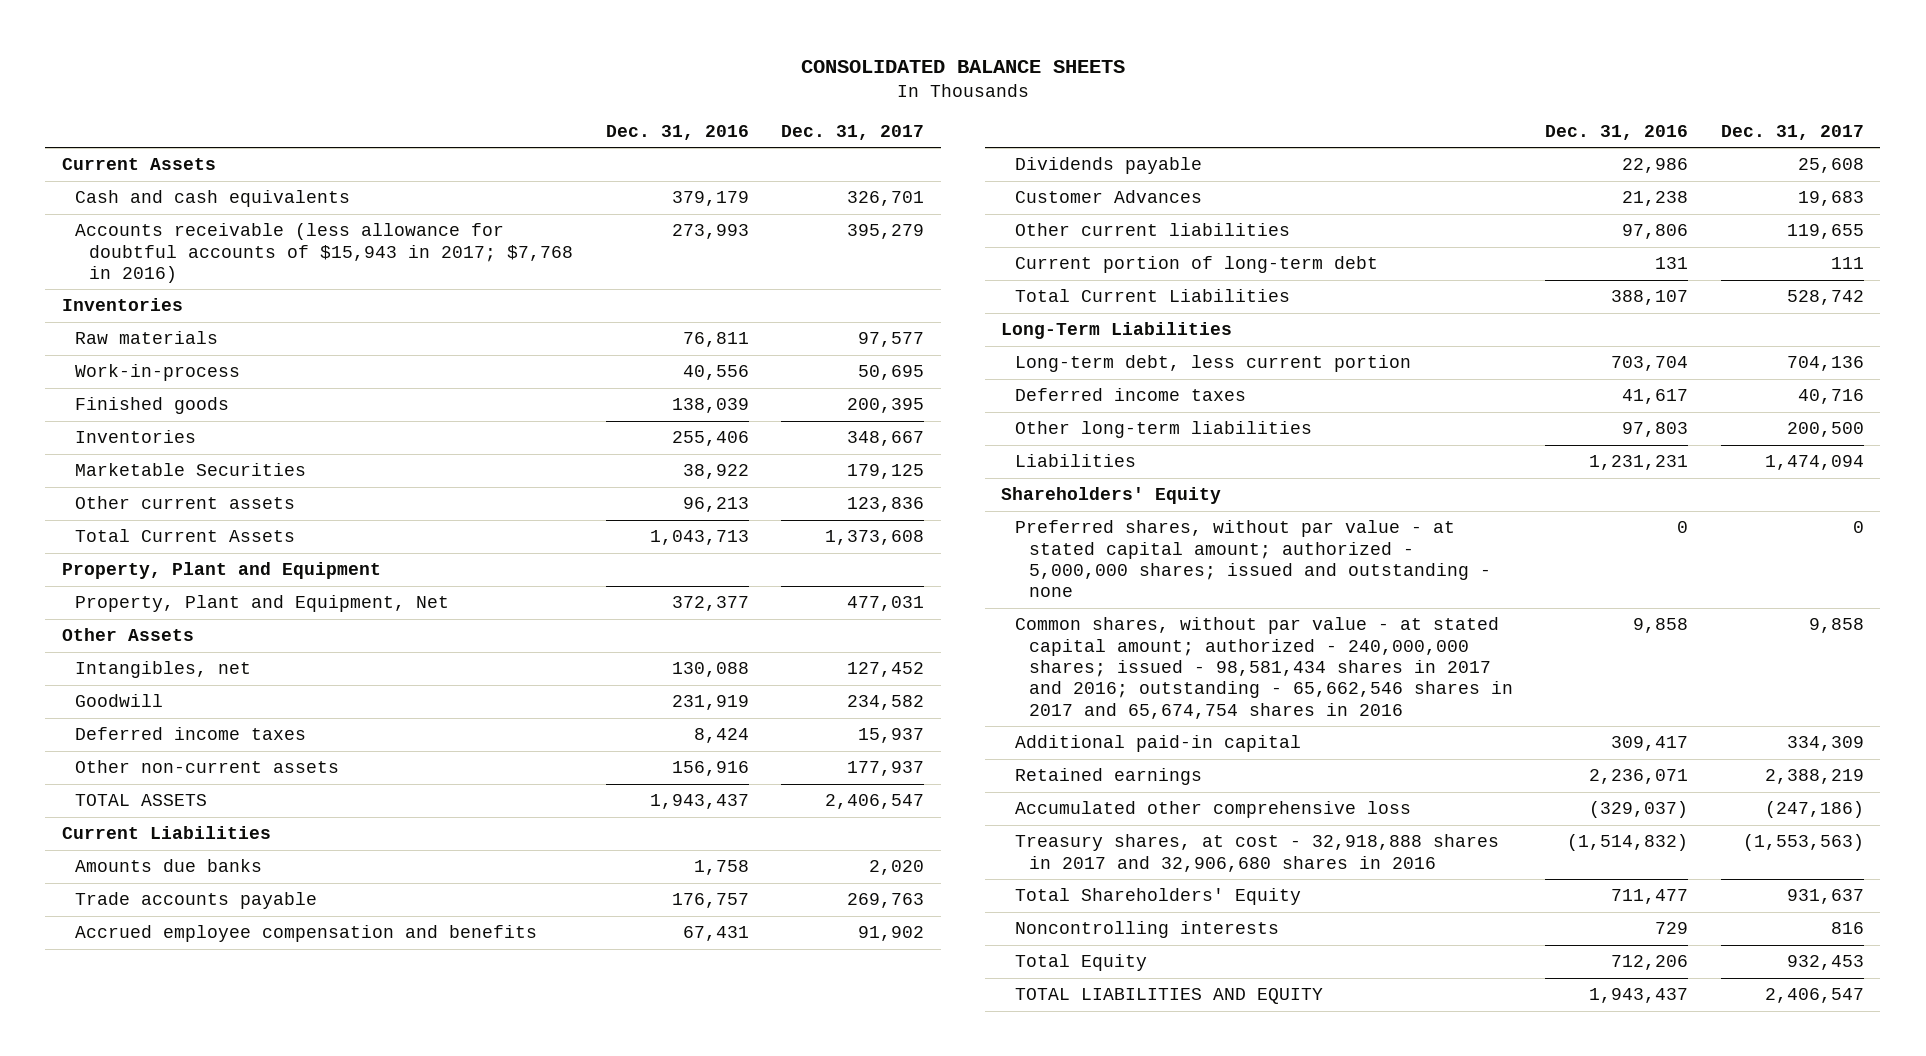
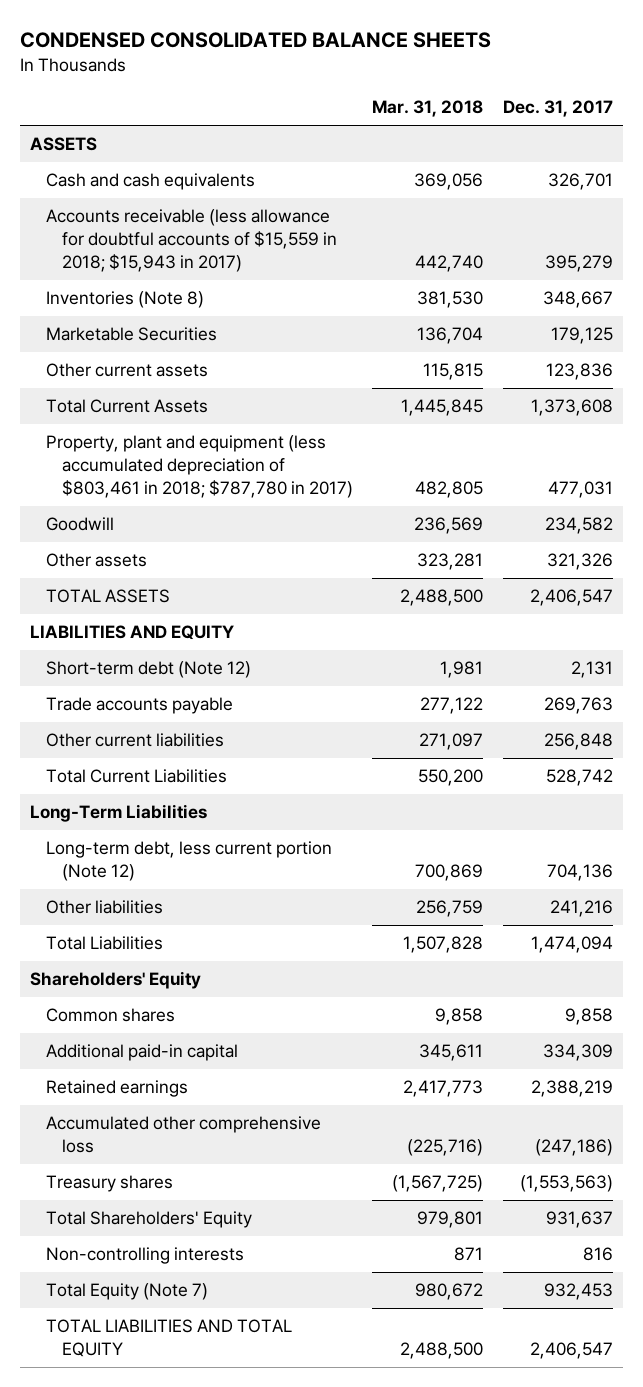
- CONSOLIDATED BALANCE SHEETS
+ CONDENSED CONSOLIDATED BALANCE SHEETS
- | Dec. 31, 2016 | Dec. 31, 2017
+ | Mar. 31, 2018 | Dec. 31, 2017
- Current Assets
+ ASSETS
- Accounts receivable (less allowance for doubtful accounts of $15,943 in 2017; $7,768 in 2016) | 273,993 | 395,279
- Inventories
- Raw materials | 76,811 | 97,577
- Work-in-process | 40,556 | 50,695
- Finished goods | 138,039 | 200,395
- Inventories | 255,406 | 348,667
+ Accounts receivable (less allowance for doubtful accounts of $15,559 in 2018; $15,943 in 2017) | 442,740 | 395,279
+ Inventories (Note 8) | 381,530 | 348,667
- Property, Plant and Equipment
- Property, Plant and Equipment, Net | 372,377 | 477,031
- Other Assets
- Intangibles, net | 130,088 | 127,452
+ Property, plant and equipment (less accumulated depreciation of $803,461 in 2018; $787,780 in 2017) | 482,805 | 477,031
- Deferred income taxes | 8,424 | 15,937
- Other non-current assets | 156,916 | 177,937
+ Other assets | 323,281 | 321,326
- Current Liabilities
- Amounts due banks | 1,758 | 2,020
+ LIABILITIES AND EQUITY
+ Short-term debt (Note 12) | 1,981 | 2,131
- Accrued employee compensation and benefits | 67,431 | 91,902
- Dividends payable | 22,986 | 25,608
- Customer Advances | 21,238 | 19,683
- Other current liabilities | 97,806 | 119,655
- Current portion of long-term debt | 131 | 111
+ Other current liabilities | 271,097 | 256,848
- Long-term debt, less current portion | 703,704 | 704,136
- Deferred income taxes | 41,617 | 40,716
- Other long-term liabilities | 97,803 | 200,500
- Liabilities | 1,231,231 | 1,474,094
+ Long-term debt, less current portion (Note 12) | 700,869 | 704,136
+ Other liabilities | 256,759 | 241,216
+ Total Liabilities | 1,507,828 | 1,474,094
- Preferred shares, without par value - at stated capital amount; authorized - 5,000,000 shares; issued and outstanding - none | 0 | 0
- Common shares, without par value - at stated capital amount; authorized - 240,000,000 shares; issued - 98,581,434 shares in 2017 and 2016; outstanding - 65,662,546 shares in 2017 and 65,674,754 shares in 2016 | 9,858 | 9,858
+ Common shares | 9,858 | 9,858
- Treasury shares, at cost - 32,918,888 shares in 2017 and 32,906,680 shares in 2016 | (1,514,832) | (1,553,563)
+ Treasury shares | (1,567,725) | (1,553,563)
- Noncontrolling interests | 729 | 816
- Total Equity | 712,206 | 932,453
- TOTAL LIABILITIES AND EQUITY | 1,943,437 | 2,406,547
+ Non-controlling interests | 871 | 816
+ Total Equity (Note 7) | 980,672 | 932,453
+ TOTAL LIABILITIES AND TOTAL EQUITY | 2,488,500 | 2,406,547

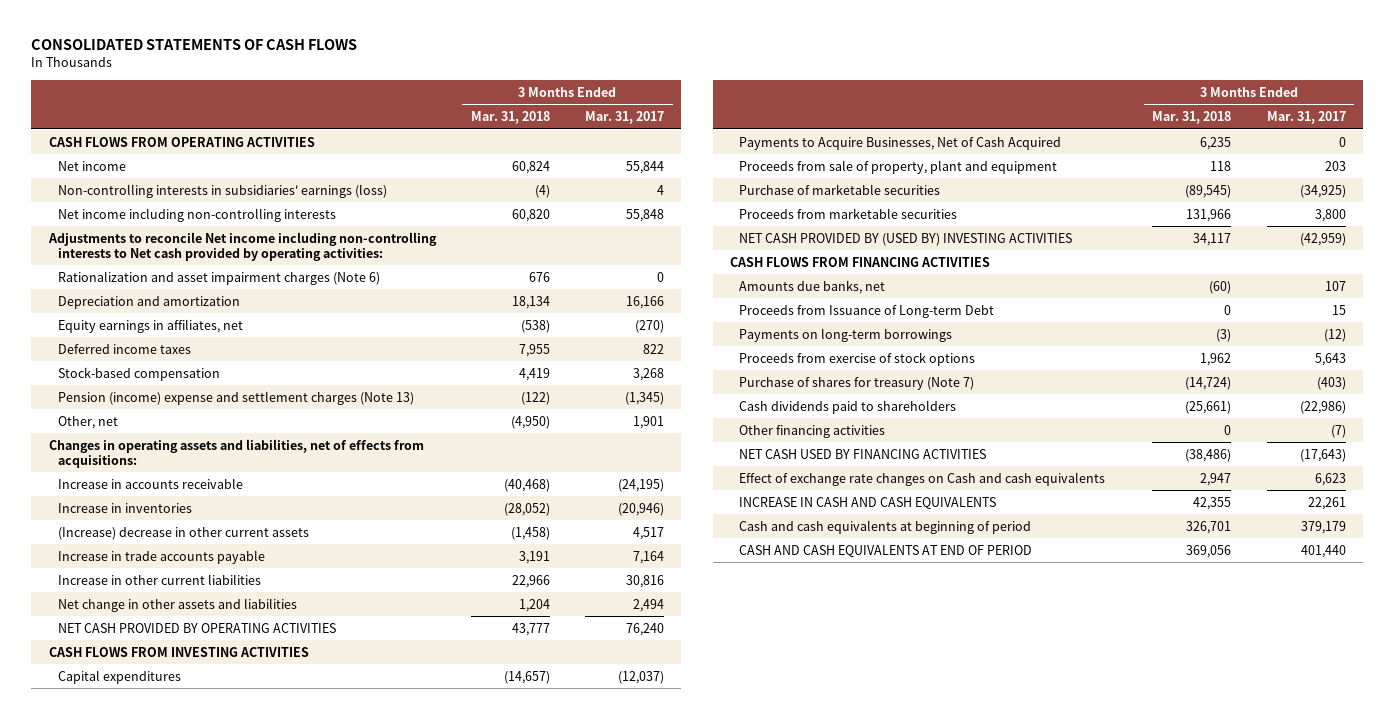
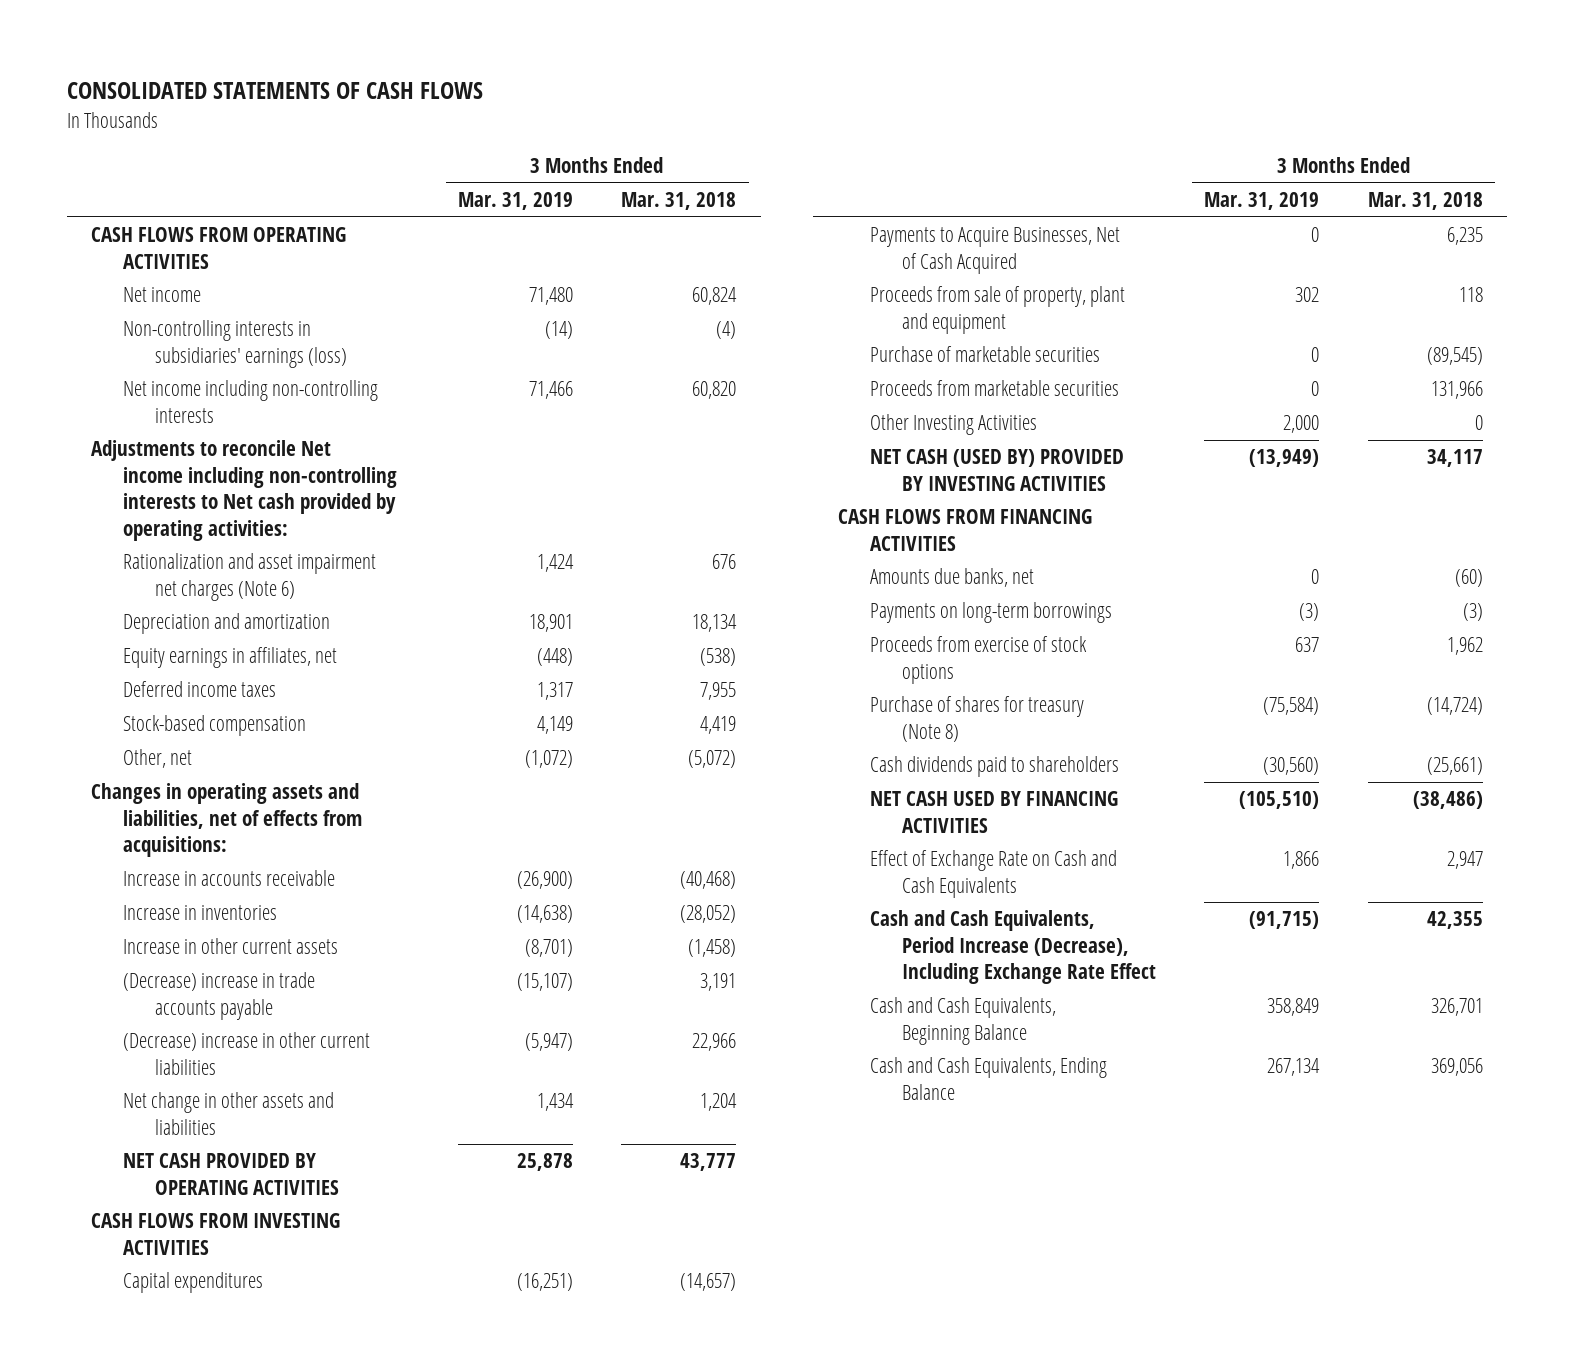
- | 3 Months Ended Mar. 31, 2018 | 3 Months Ended Mar. 31, 2017
+ | 3 Months Ended Mar. 31, 2019 | 3 Months Ended Mar. 31, 2018
- Rationalization and asset impairment charges (Note 6) | 676 | 0
+ Rationalization and asset impairment net charges (Note 6) | 1,424 | 676
- Pension (income) expense and settlement charges (Note 13) | (122) | (1,345)
- Other, net | (4,950) | 1,901
+ Other, net | (1,072) | (5,072)
- (Increase) decrease in other current assets | (1,458) | 4,517
- Increase in trade accounts payable | 3,191 | 7,164
- Increase in other current liabilities | 22,966 | 30,816
+ Increase in other current assets | (8,701) | (1,458)
+ (Decrease) increase in trade accounts payable | (15,107) | 3,191
+ (Decrease) increase in other current liabilities | (5,947) | 22,966
- NET CASH PROVIDED BY (USED BY) INVESTING ACTIVITIES | 34,117 | (42,959)
+ Other Investing Activities | 2,000 | 0
+ NET CASH (USED BY) PROVIDED BY INVESTING ACTIVITIES | (13,949) | 34,117
- Proceeds from Issuance of Long-term Debt | 0 | 15
- Purchase of shares for treasury (Note 7) | (14,724) | (403)
+ Purchase of shares for treasury (Note 8) | (75,584) | (14,724)
- Other financing activities | 0 | (7)
- Effect of exchange rate changes on Cash and cash equivalents | 2,947 | 6,623
- INCREASE IN CASH AND CASH EQUIVALENTS | 42,355 | 22,261
- Cash and cash equivalents at beginning of period | 326,701 | 379,179
- CASH AND CASH EQUIVALENTS AT END OF PERIOD | 369,056 | 401,440
+ Effect of Exchange Rate on Cash and Cash Equivalents | 1,866 | 2,947
+ Cash and Cash Equivalents, Period Increase (Decrease), Including Exchange Rate Effect | (91,715) | 42,355
+ Cash and Cash Equivalents, Beginning Balance | 358,849 | 326,701
+ Cash and Cash Equivalents, Ending Balance | 267,134 | 369,056

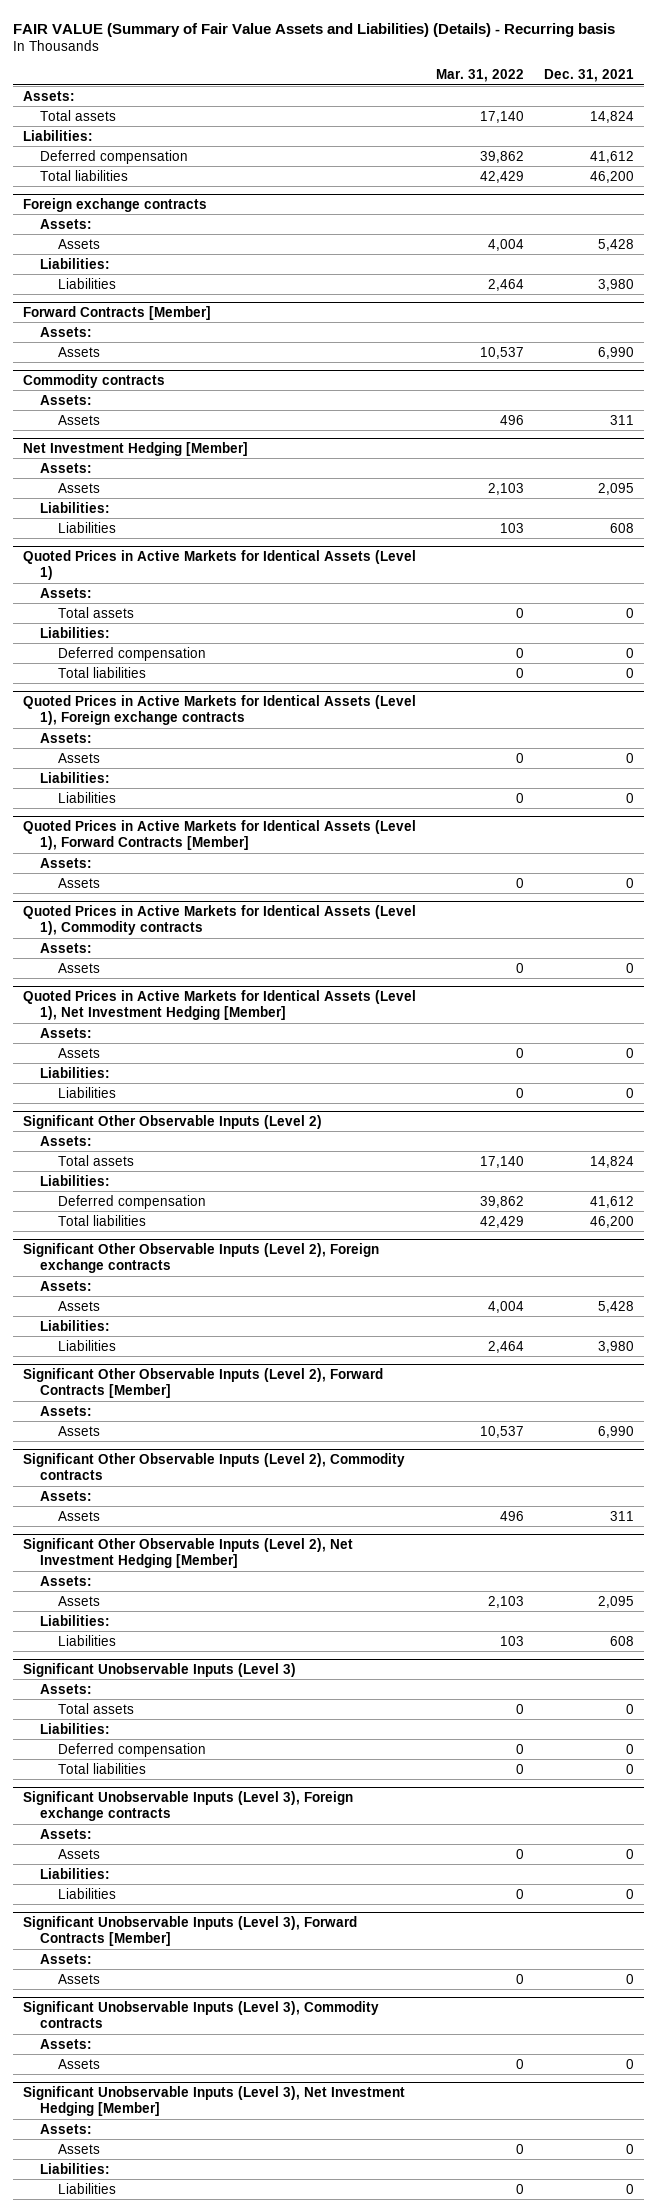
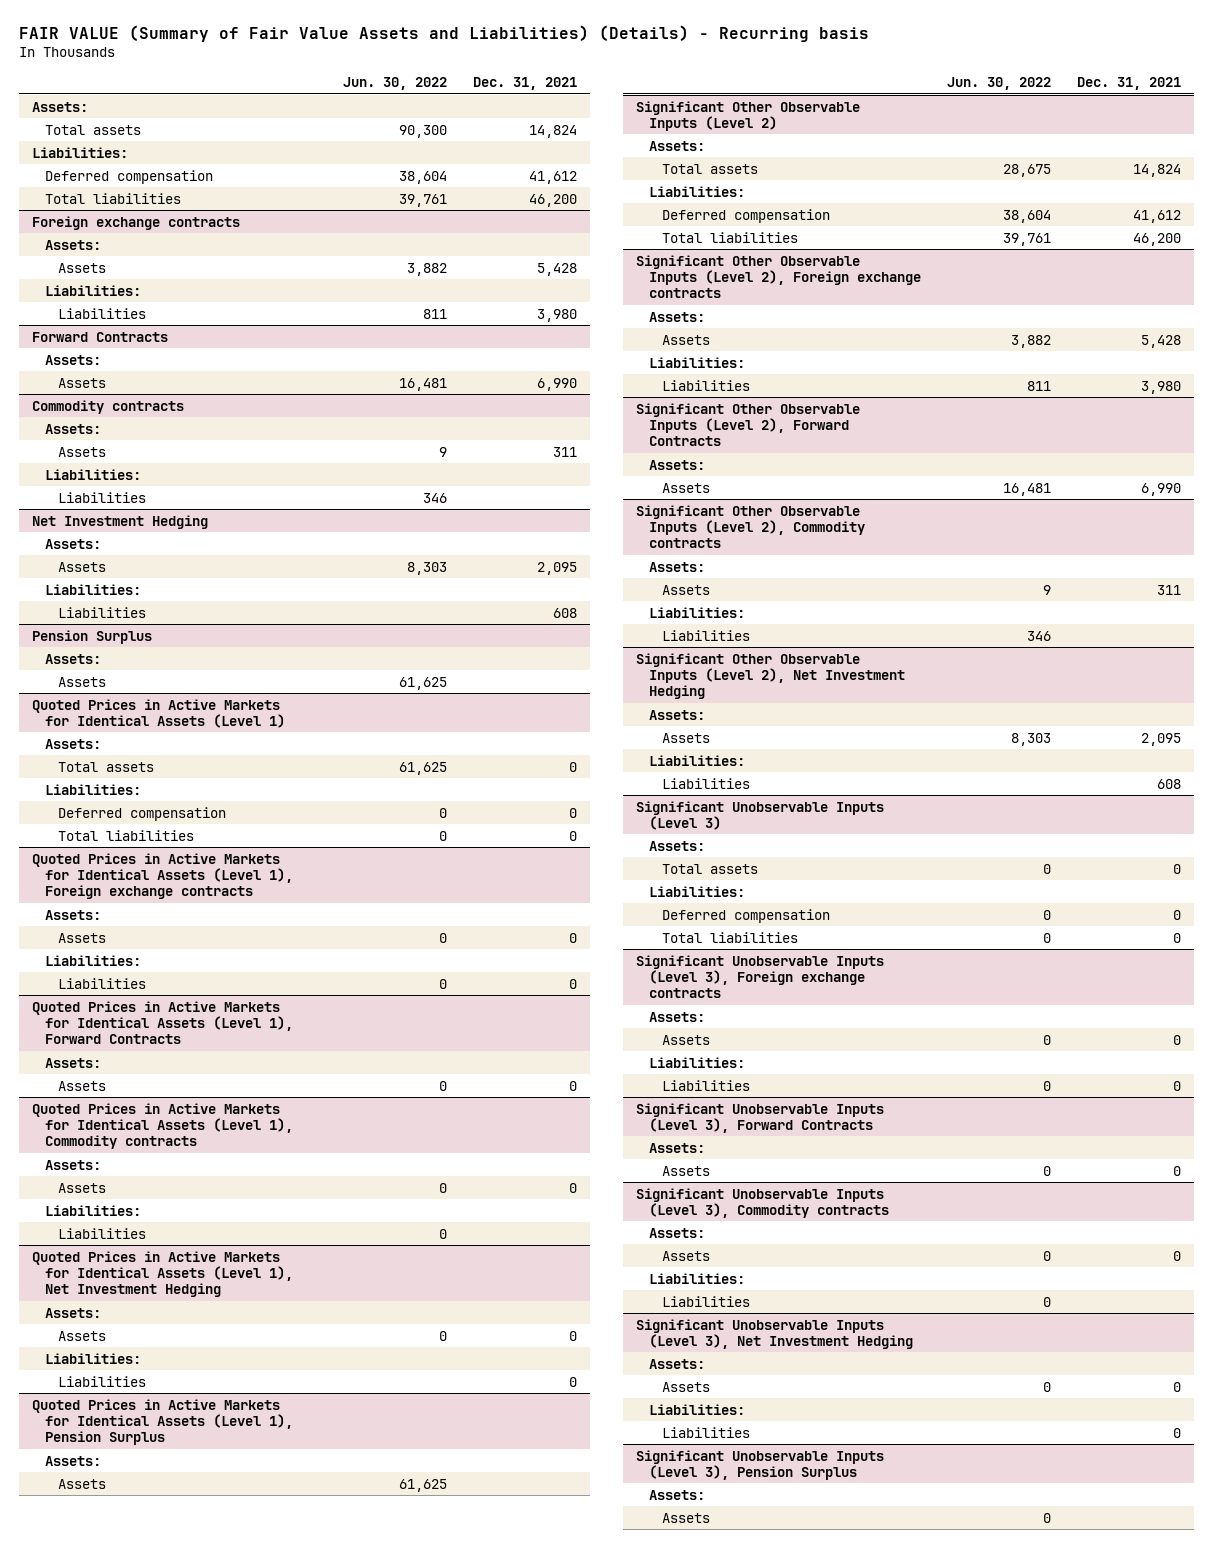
- | Mar. 31, 2022 | Dec. 31, 2021
+ | Jun. 30, 2022 | Dec. 31, 2021
- Forward Contracts [Member]
+ Forward Contracts
- Net Investment Hedging [Member]
@ Commodity contracts
+ Liabilities:
+ Liabilities | 346 |
+ Net Investment Hedging
+ Pension Surplus
+ Assets:
+ Assets | 61,625 |
- Quoted Prices in Active Markets for Identical Assets (Level 1), Forward Contracts [Member]
+ Quoted Prices in Active Markets for Identical Assets (Level 1), Forward Contracts
- Quoted Prices in Active Markets for Identical Assets (Level 1), Net Investment Hedging [Member]
@ Quoted Prices in Active Markets for Identical Assets (Level 1), Commodity contracts
+ Liabilities:
+ Liabilities | 0 |
+ Quoted Prices in Active Markets for Identical Assets (Level 1), Net Investment Hedging
+ Quoted Prices in Active Markets for Identical Assets (Level 1), Pension Surplus
+ Assets:
+ Assets | 61,625 |
- Significant Other Observable Inputs (Level 2), Forward Contracts [Member]
+ Significant Other Observable Inputs (Level 2), Forward Contracts
- Significant Other Observable Inputs (Level 2), Net Investment Hedging [Member]
@ Significant Other Observable Inputs (Level 2), Commodity contracts
+ Liabilities:
+ Liabilities | 346 |
+ Significant Other Observable Inputs (Level 2), Net Investment Hedging
- Significant Unobservable Inputs (Level 3), Forward Contracts [Member]
+ Significant Unobservable Inputs (Level 3), Forward Contracts
- Significant Unobservable Inputs (Level 3), Net Investment Hedging [Member]
@ Significant Unobservable Inputs (Level 3), Commodity contracts
+ Liabilities:
+ Liabilities | 0 |
+ Significant Unobservable Inputs (Level 3), Net Investment Hedging
+ Significant Unobservable Inputs (Level 3), Pension Surplus
+ Assets:
+ Assets | 0 |

